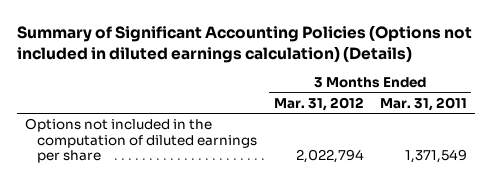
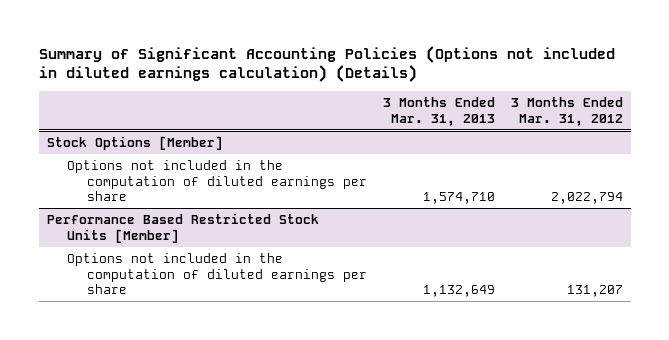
- | 3 Months Ended Mar. 31, 2012 | 3 Months Ended Mar. 31, 2011
+ | 3 Months Ended Mar. 31, 2013 | 3 Months Ended Mar. 31, 2012
+ Stock Options [Member]
+ Performance Based Restricted Stock Units [Member]
+ Options not included in the computation of diluted earnings per share | 1,132,649 | 131,207

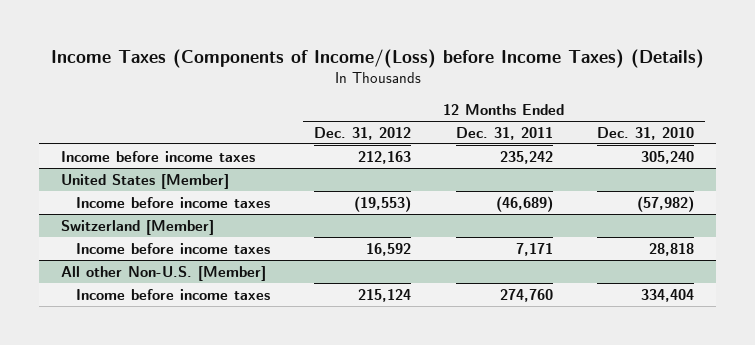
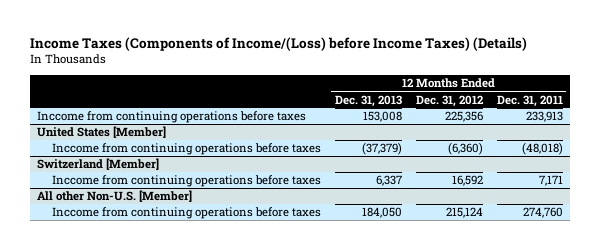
- | 12 Months Ended Dec. 31, 2012 | 12 Months Ended Dec. 31, 2011 | 12 Months Ended Dec. 31, 2010
+ | 12 Months Ended Dec. 31, 2013 | 12 Months Ended Dec. 31, 2012 | 12 Months Ended Dec. 31, 2011
- Income before income taxes | 212,163 | 235,242 | 305,240
+ Inccome from continuing operations before taxes | 153,008 | 225,356 | 233,913
@ United States [Member]
- Income before income taxes | (19,553) | (46,689) | (57,982)
+ Inccome from continuing operations before taxes | (37,379) | (6,360) | (48,018)
@ Switzerland [Member]
- Income before income taxes | 16,592 | 7,171 | 28,818
+ Inccome from continuing operations before taxes | 6,337 | 16,592 | 7,171
@ All other Non-U.S. [Member]
- Income before income taxes | 215,124 | 274,760 | 334,404
+ Inccome from continuing operations before taxes | 184,050 | 215,124 | 274,760

